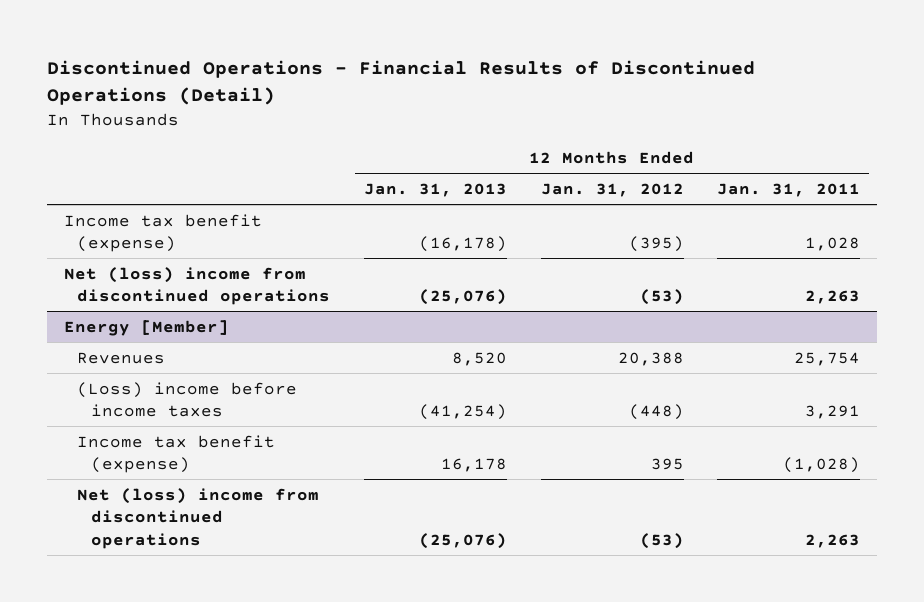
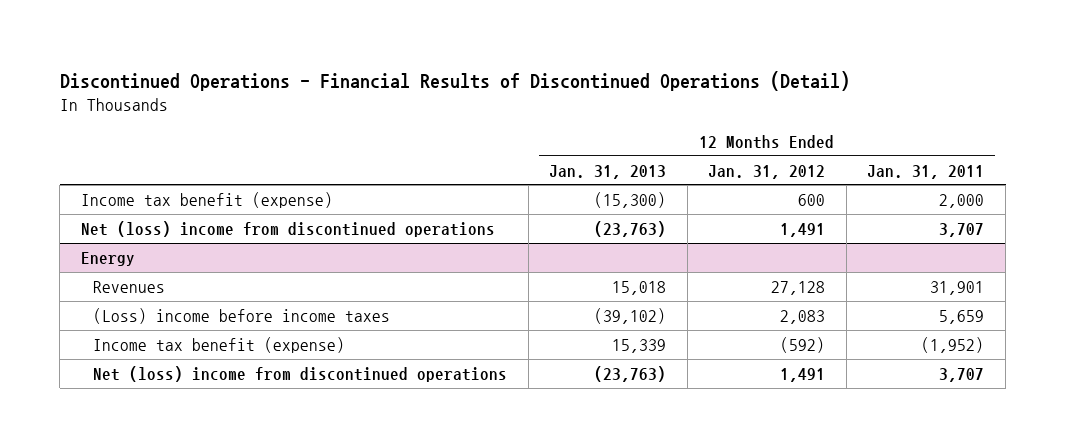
- Income tax benefit (expense) | (16,178) | (395) | 1,028
- Net (loss) income from discontinued operations | (25,076) | (53) | 2,263
- Energy [Member]
- Revenues | 8,520 | 20,388 | 25,754
- (Loss) income before income taxes | (41,254) | (448) | 3,291
- Income tax benefit (expense) | 16,178 | 395 | (1,028)
- Net (loss) income from discontinued operations | (25,076) | (53) | 2,263
+ Income tax benefit (expense) | (15,300) | 600 | 2,000
+ Net (loss) income from discontinued operations | (23,763) | 1,491 | 3,707
+ Energy
+ Revenues | 15,018 | 27,128 | 31,901
+ (Loss) income before income taxes | (39,102) | 2,083 | 5,659
+ Income tax benefit (expense) | 15,339 | (592) | (1,952)
+ Net (loss) income from discontinued operations | (23,763) | 1,491 | 3,707

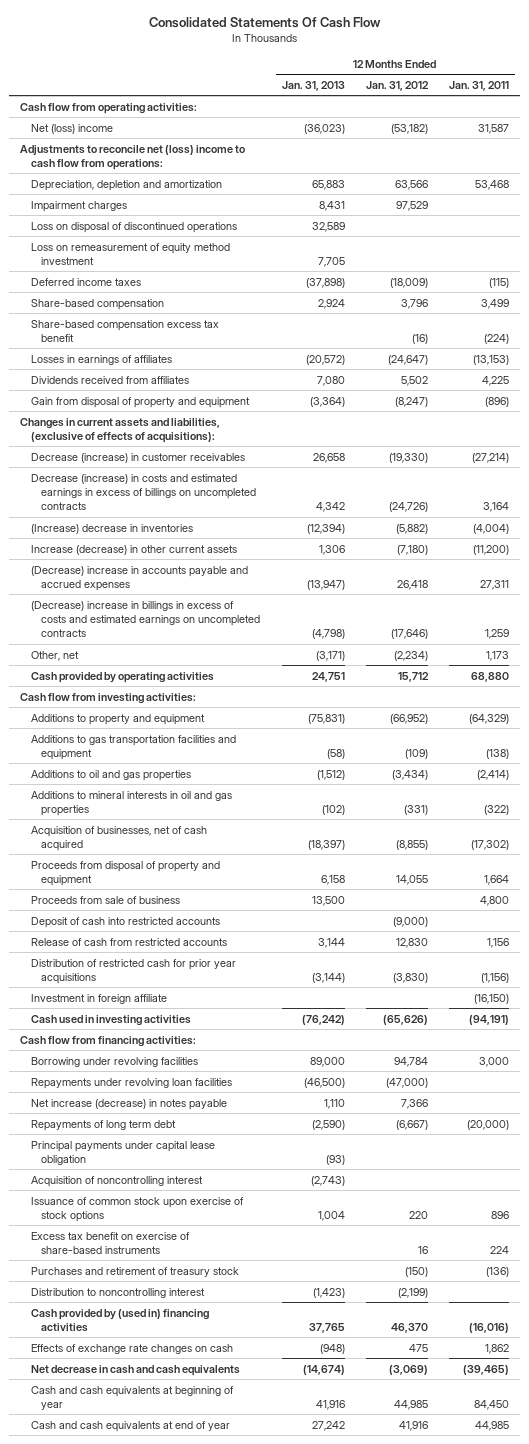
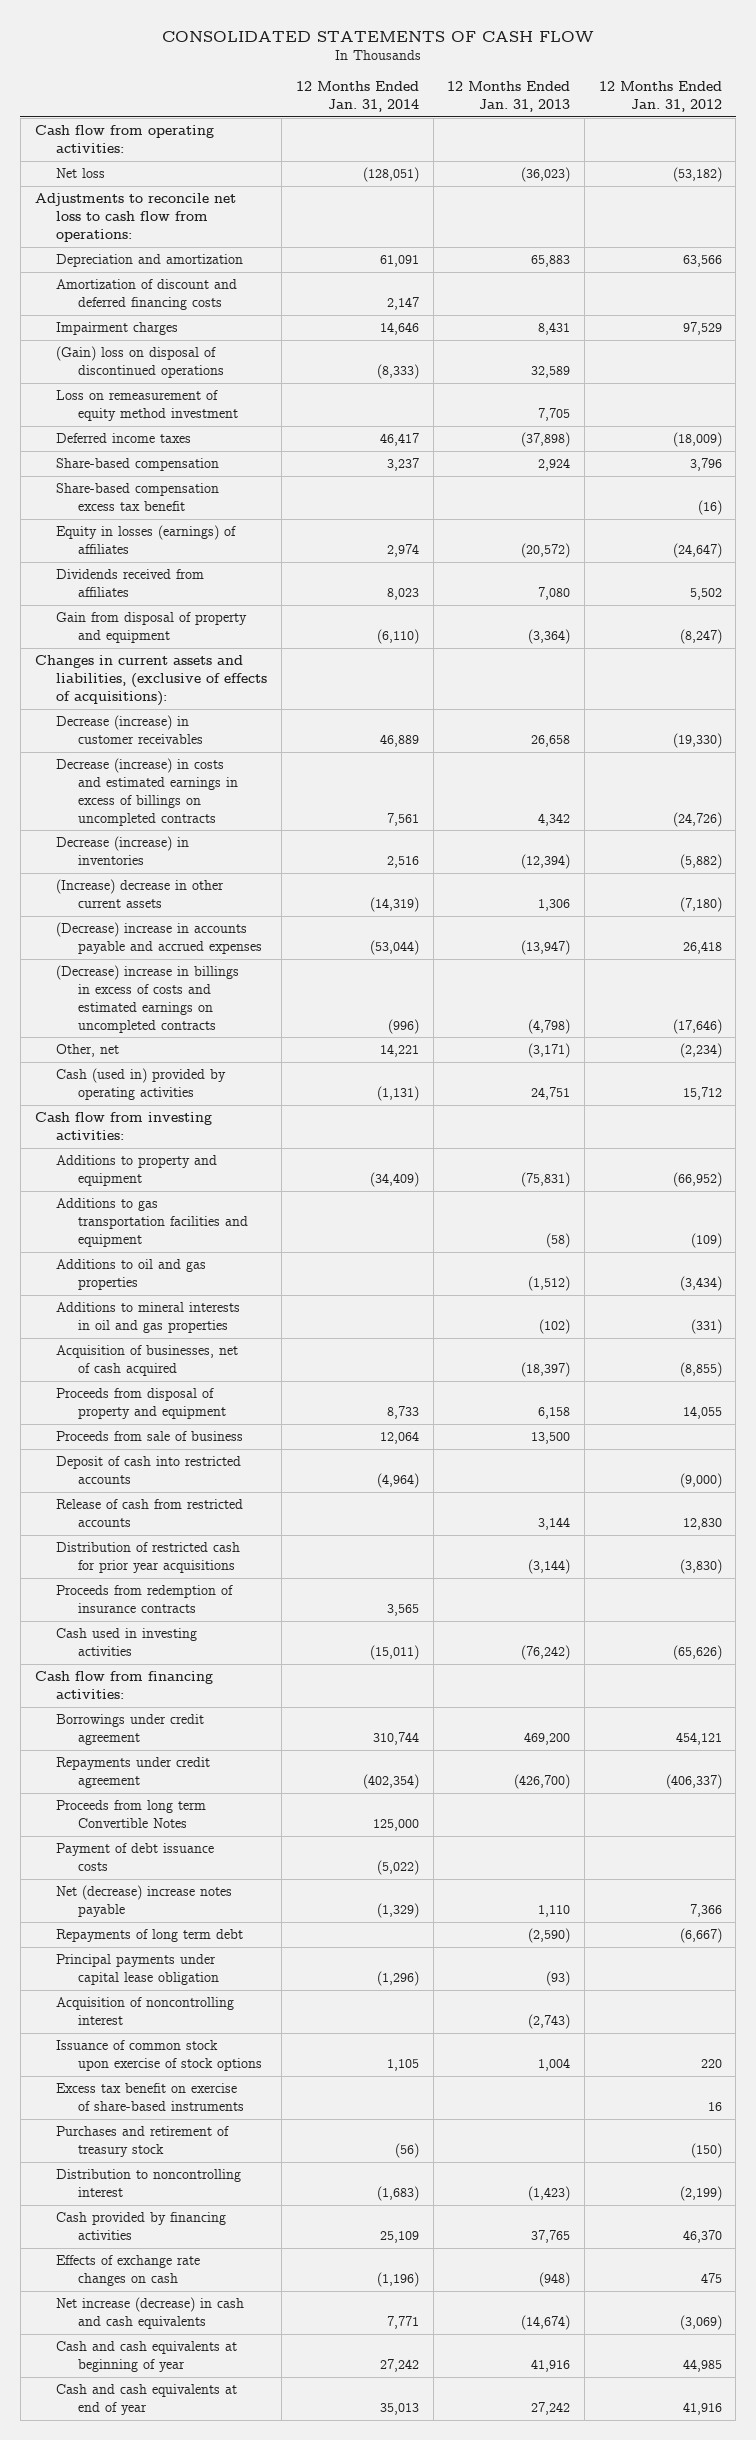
- Consolidated Statements Of Cash Flow
+ CONSOLIDATED STATEMENTS OF CASH FLOW
- | 12 Months Ended Jan. 31, 2013 | 12 Months Ended Jan. 31, 2012 | 12 Months Ended Jan. 31, 2011
+ | 12 Months Ended Jan. 31, 2014 | 12 Months Ended Jan. 31, 2013 | 12 Months Ended Jan. 31, 2012
- Net (loss) income | (36,023) | (53,182) | 31,587
- Adjustments to reconcile net (loss) income to cash flow from operations:
- Depreciation, depletion and amortization | 65,883 | 63,566 | 53,468
+ Net loss | (128,051) | (36,023) | (53,182)
+ Adjustments to reconcile net loss to cash flow from operations:
+ Depreciation and amortization | 61,091 | 65,883 | 63,566
+ Amortization of discount and deferred financing costs | 2,147 | |
- Loss on disposal of discontinued operations | 32,589 | |
+ (Gain) loss on disposal of discontinued operations | (8,333) | 32,589 |
- Losses in earnings of affiliates | (20,572) | (24,647) | (13,153)
+ Equity in losses (earnings) of affiliates | 2,974 | (20,572) | (24,647)
- (Increase) decrease in inventories | (12,394) | (5,882) | (4,004)
- Increase (decrease) in other current assets | 1,306 | (7,180) | (11,200)
+ Decrease (increase) in inventories | 2,516 | (12,394) | (5,882)
+ (Increase) decrease in other current assets | (14,319) | 1,306 | (7,180)
- Cash provided by operating activities | 24,751 | 15,712 | 68,880
+ Cash (used in) provided by operating activities | (1,131) | 24,751 | 15,712
- Investment in foreign affiliate | | | (16,150)
+ Proceeds from redemption of insurance contracts | 3,565 | |
- Borrowing under revolving facilities | 89,000 | 94,784 | 3,000
- Repayments under revolving loan facilities | (46,500) | (47,000) |
- Net increase (decrease) in notes payable | 1,110 | 7,366 |
+ Borrowings under credit agreement | 310,744 | 469,200 | 454,121
+ Repayments under credit agreement | (402,354) | (426,700) | (406,337)
+ Proceeds from long term Convertible Notes | 125,000 | |
+ Payment of debt issuance costs | (5,022) | |
+ Net (decrease) increase notes payable | (1,329) | 1,110 | 7,366
- Cash provided by (used in) financing activities | 37,765 | 46,370 | (16,016)
+ Cash provided by financing activities | 25,109 | 37,765 | 46,370
- Net decrease in cash and cash equivalents | (14,674) | (3,069) | (39,465)
+ Net increase (decrease) in cash and cash equivalents | 7,771 | (14,674) | (3,069)

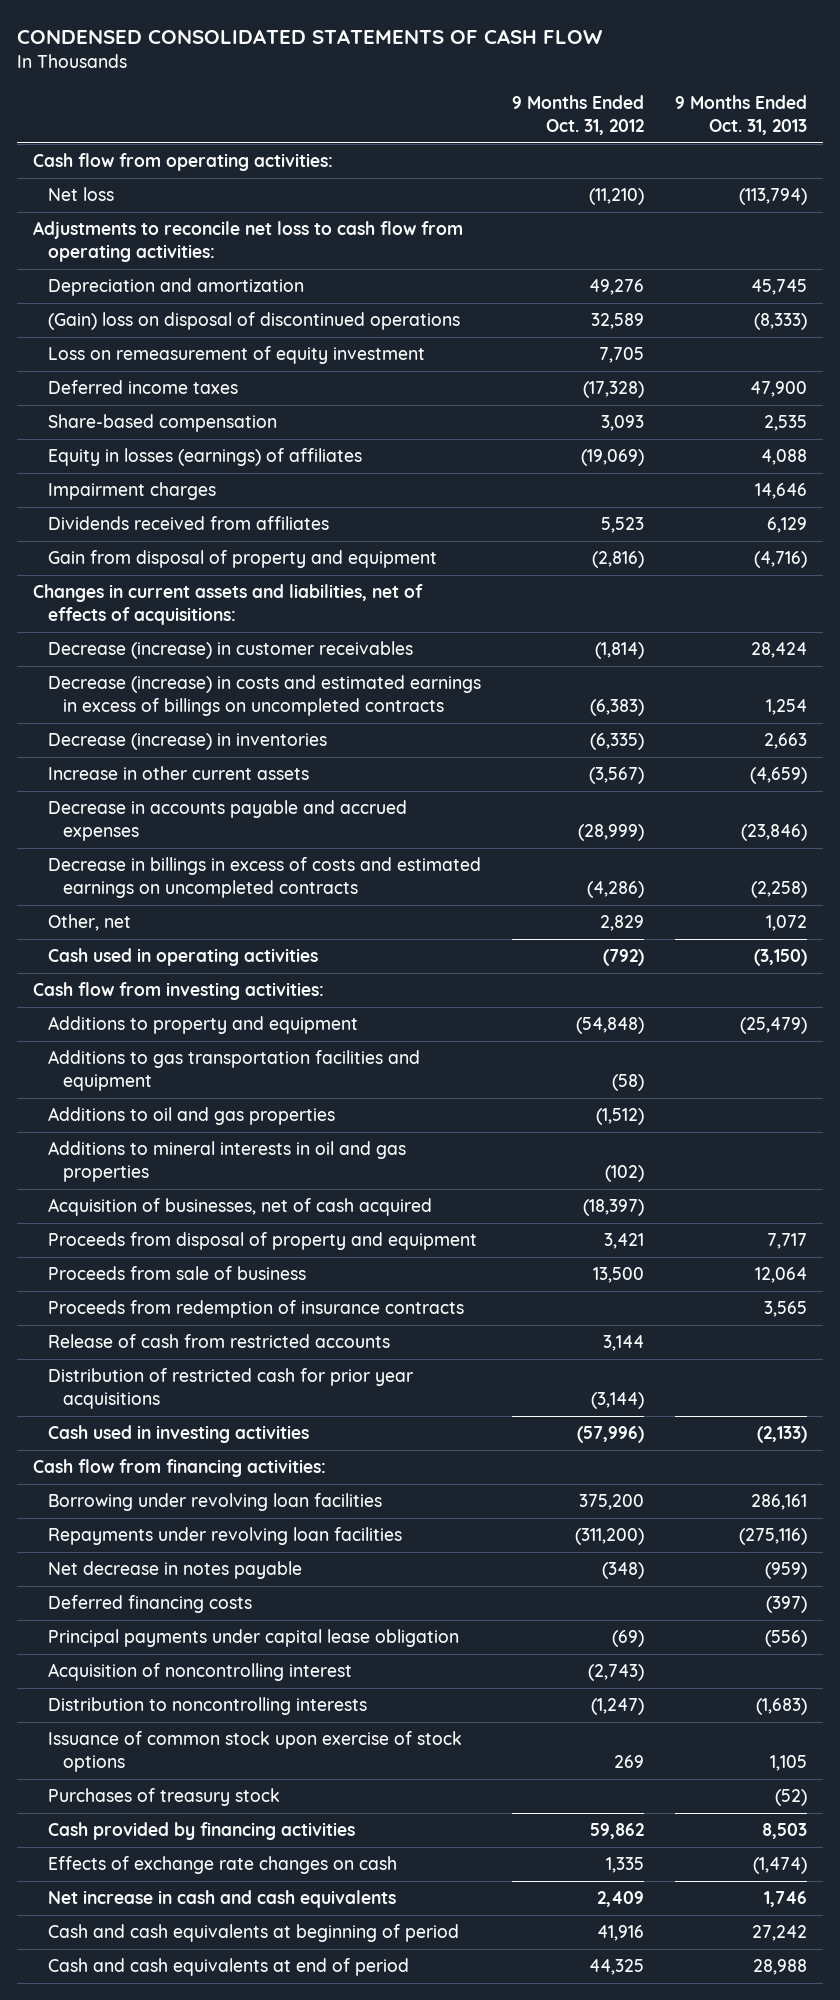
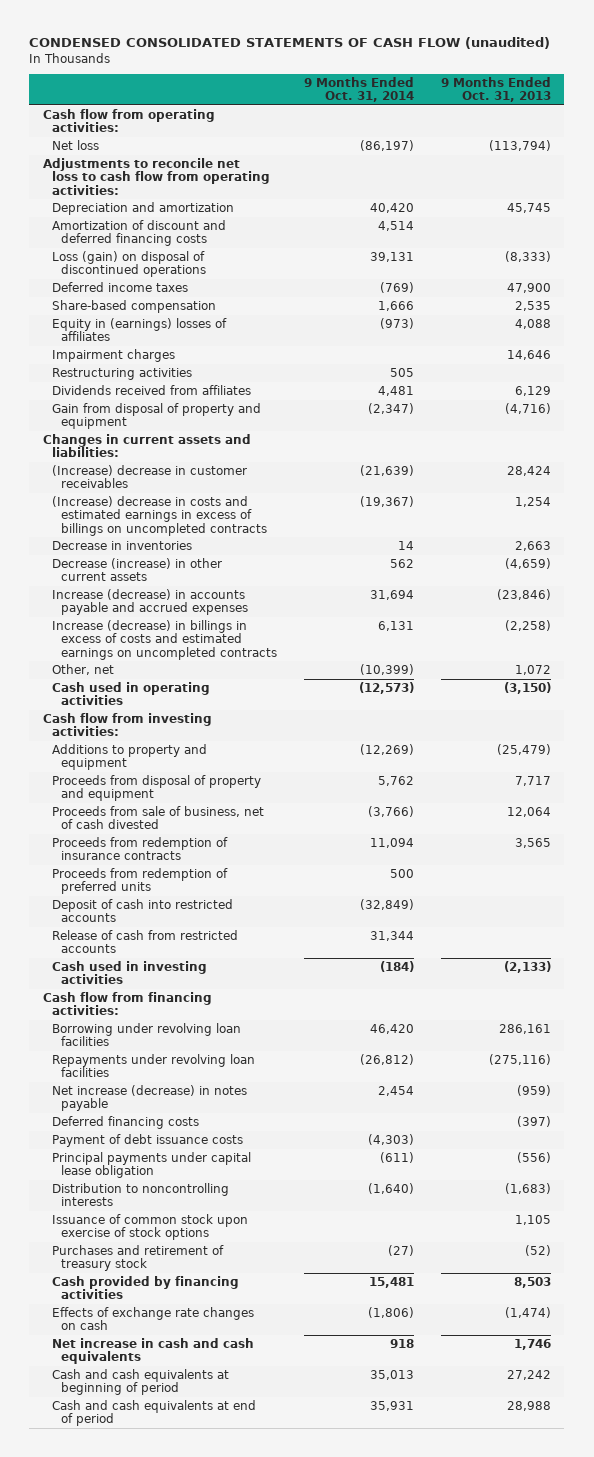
- CONDENSED CONSOLIDATED STATEMENTS OF CASH FLOW
+ CONDENSED CONSOLIDATED STATEMENTS OF CASH FLOW (unaudited)
- | 9 Months Ended Oct. 31, 2012 | 9 Months Ended Oct. 31, 2013
+ | 9 Months Ended Oct. 31, 2014 | 9 Months Ended Oct. 31, 2013
- (Gain) loss on disposal of discontinued operations | 32,589 | (8,333)
- Loss on remeasurement of equity investment | 7,705 |
+ Amortization of discount and deferred financing costs | 4,514 |
+ Loss (gain) on disposal of discontinued operations | 39,131 | (8,333)
- Equity in losses (earnings) of affiliates | (19,069) | 4,088
+ Equity in (earnings) losses of affiliates | (973) | 4,088
+ Restructuring activities | 505 |
- Changes in current assets and liabilities, net of effects of acquisitions:
- Decrease (increase) in customer receivables | (1,814) | 28,424
- Decrease (increase) in costs and estimated earnings in excess of billings on uncompleted contracts | (6,383) | 1,254
- Decrease (increase) in inventories | (6,335) | 2,663
- Increase in other current assets | (3,567) | (4,659)
- Decrease in accounts payable and accrued expenses | (28,999) | (23,846)
- Decrease in billings in excess of costs and estimated earnings on uncompleted contracts | (4,286) | (2,258)
+ Changes in current assets and liabilities:
+ (Increase) decrease in customer receivables | (21,639) | 28,424
+ (Increase) decrease in costs and estimated earnings in excess of billings on uncompleted contracts | (19,367) | 1,254
+ Decrease in inventories | 14 | 2,663
+ Decrease (increase) in other current assets | 562 | (4,659)
+ Increase (decrease) in accounts payable and accrued expenses | 31,694 | (23,846)
+ Increase (decrease) in billings in excess of costs and estimated earnings on uncompleted contracts | 6,131 | (2,258)
- Additions to gas transportation facilities and equipment | (58) |
- Additions to oil and gas properties | (1,512) |
- Additions to mineral interests in oil and gas properties | (102) |
- Acquisition of businesses, net of cash acquired | (18,397) |
- Proceeds from sale of business | 13,500 | 12,064
+ Proceeds from sale of business, net of cash divested | (3,766) | 12,064
+ Proceeds from redemption of preferred units | 500 |
+ Deposit of cash into restricted accounts | (32,849) |
- Distribution of restricted cash for prior year acquisitions | (3,144) |
- Net decrease in notes payable | (348) | (959)
+ Net increase (decrease) in notes payable | 2,454 | (959)
+ Payment of debt issuance costs | (4,303) |
- Acquisition of noncontrolling interest | (2,743) |
- Purchases of treasury stock | | (52)
+ Purchases and retirement of treasury stock | (27) | (52)

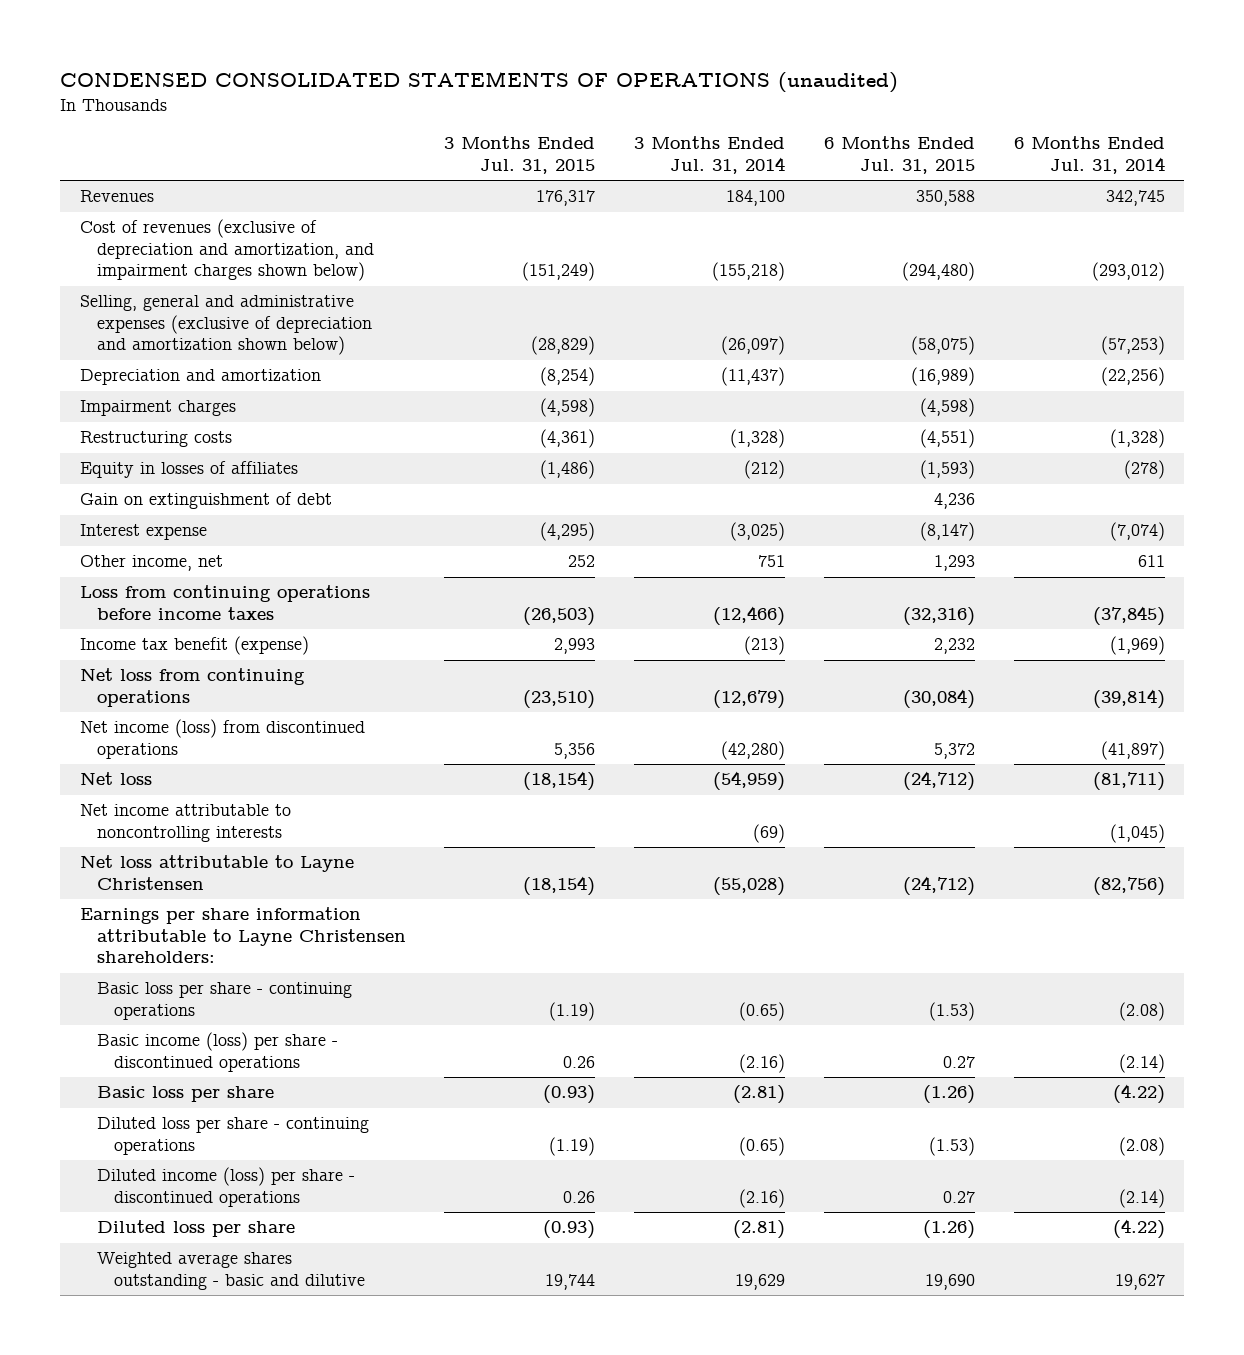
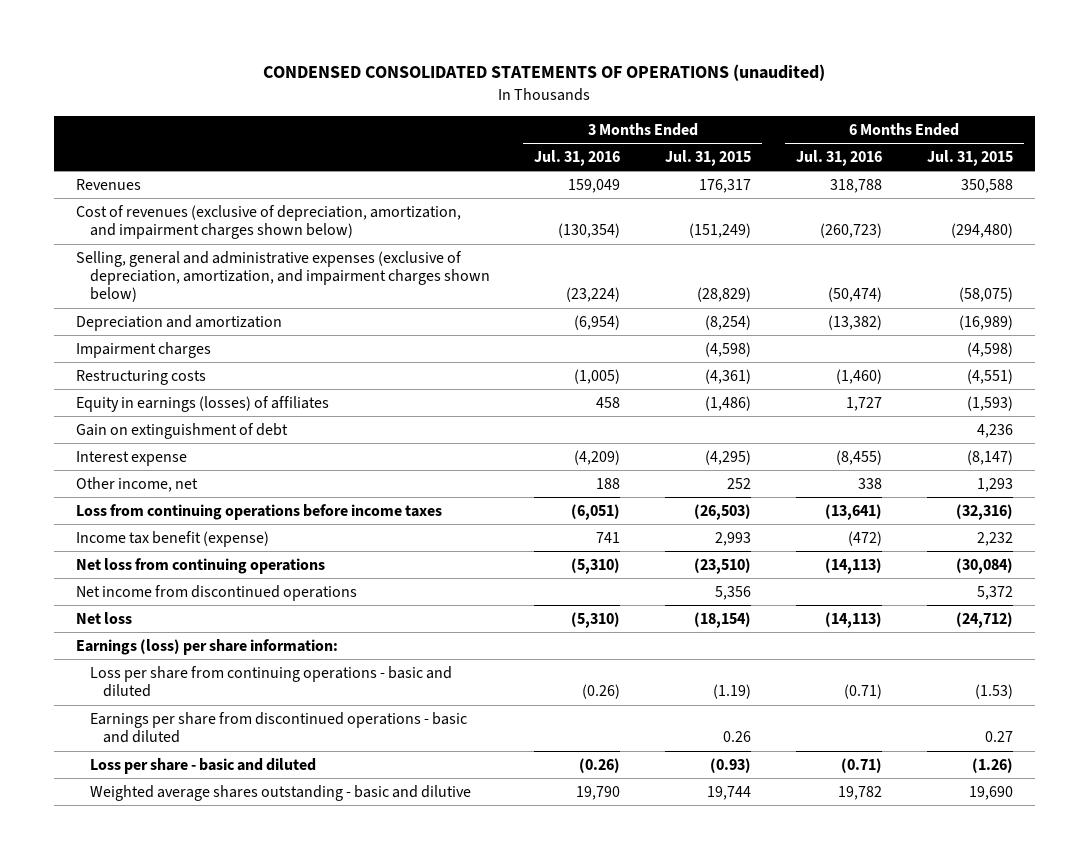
- | 3 Months Ended Jul. 31, 2015 | 3 Months Ended Jul. 31, 2014 | 6 Months Ended Jul. 31, 2015 | 6 Months Ended Jul. 31, 2014
+ | 3 Months Ended Jul. 31, 2016 | 3 Months Ended Jul. 31, 2015 | 6 Months Ended Jul. 31, 2016 | 6 Months Ended Jul. 31, 2015
- Cost of revenues (exclusive of depreciation and amortization, and impairment charges shown below) | (151,249) | (155,218) | (294,480) | (293,012)
- Selling, general and administrative expenses (exclusive of depreciation and amortization shown below) | (28,829) | (26,097) | (58,075) | (57,253)
+ Cost of revenues (exclusive of depreciation, amortization, and impairment charges shown below) | (130,354) | (151,249) | (260,723) | (294,480)
+ Selling, general and administrative expenses (exclusive of depreciation, amortization, and impairment charges shown below) | (23,224) | (28,829) | (50,474) | (58,075)
- Equity in losses of affiliates | (1,486) | (212) | (1,593) | (278)
+ Equity in earnings (losses) of affiliates | 458 | (1,486) | 1,727 | (1,593)
- Net income (loss) from discontinued operations | 5,356 | (42,280) | 5,372 | (41,897)
+ Net income from discontinued operations | | 5,356 | | 5,372
- Net income attributable to noncontrolling interests | | (69) | | (1,045)
- Net loss attributable to Layne Christensen | (18,154) | (55,028) | (24,712) | (82,756)
- Earnings per share information attributable to Layne Christensen shareholders:
- Basic loss per share - continuing operations | (1.19) | (0.65) | (1.53) | (2.08)
- Basic income (loss) per share - discontinued operations | 0.26 | (2.16) | 0.27 | (2.14)
- Basic loss per share | (0.93) | (2.81) | (1.26) | (4.22)
- Diluted loss per share - continuing operations | (1.19) | (0.65) | (1.53) | (2.08)
- Diluted income (loss) per share - discontinued operations | 0.26 | (2.16) | 0.27 | (2.14)
- Diluted loss per share | (0.93) | (2.81) | (1.26) | (4.22)
+ Earnings (loss) per share information:
+ Loss per share from continuing operations - basic and diluted | (0.26) | (1.19) | (0.71) | (1.53)
+ Earnings per share from discontinued operations - basic and diluted | | 0.26 | | 0.27
+ Loss per share - basic and diluted | (0.26) | (0.93) | (0.71) | (1.26)

